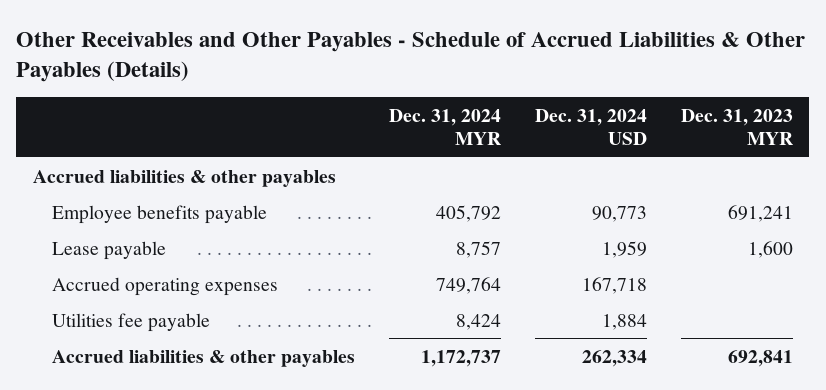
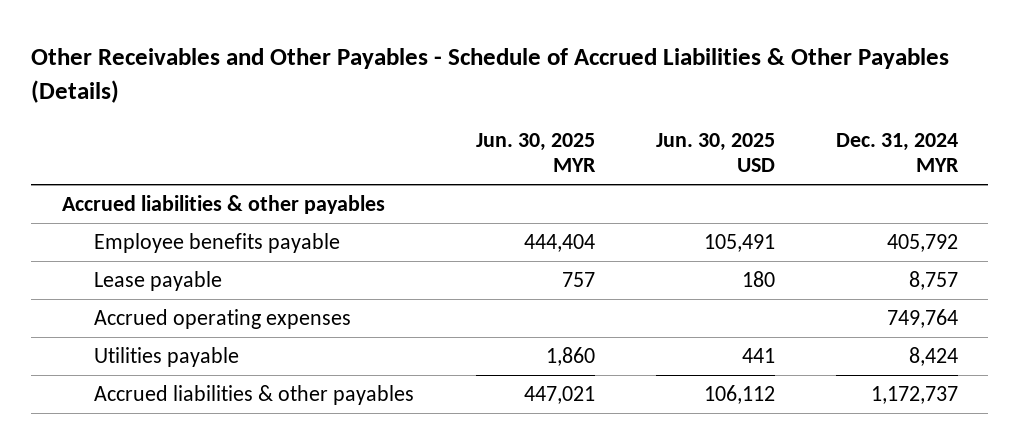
- | Dec. 31, 2024 MYR | Dec. 31, 2024 USD | Dec. 31, 2023 MYR
+ | Jun. 30, 2025 MYR | Jun. 30, 2025 USD | Dec. 31, 2024 MYR
- Utilities fee payable | 8,424 | 1,884 |
+ Utilities payable | 1,860 | 441 | 8,424

